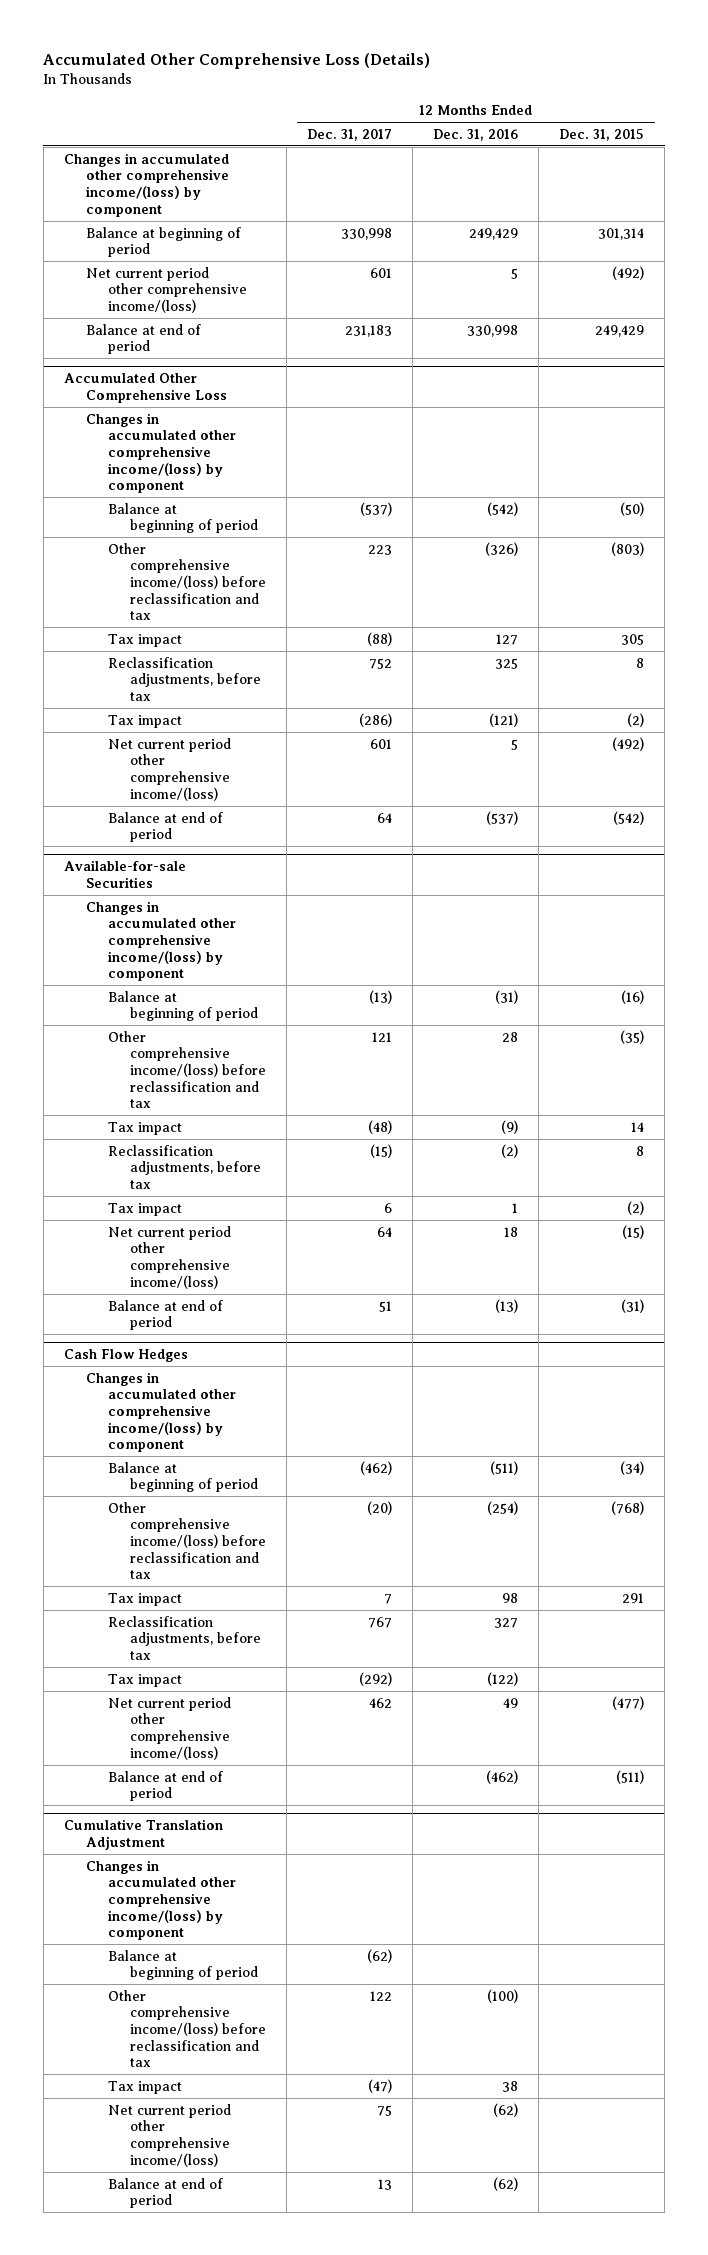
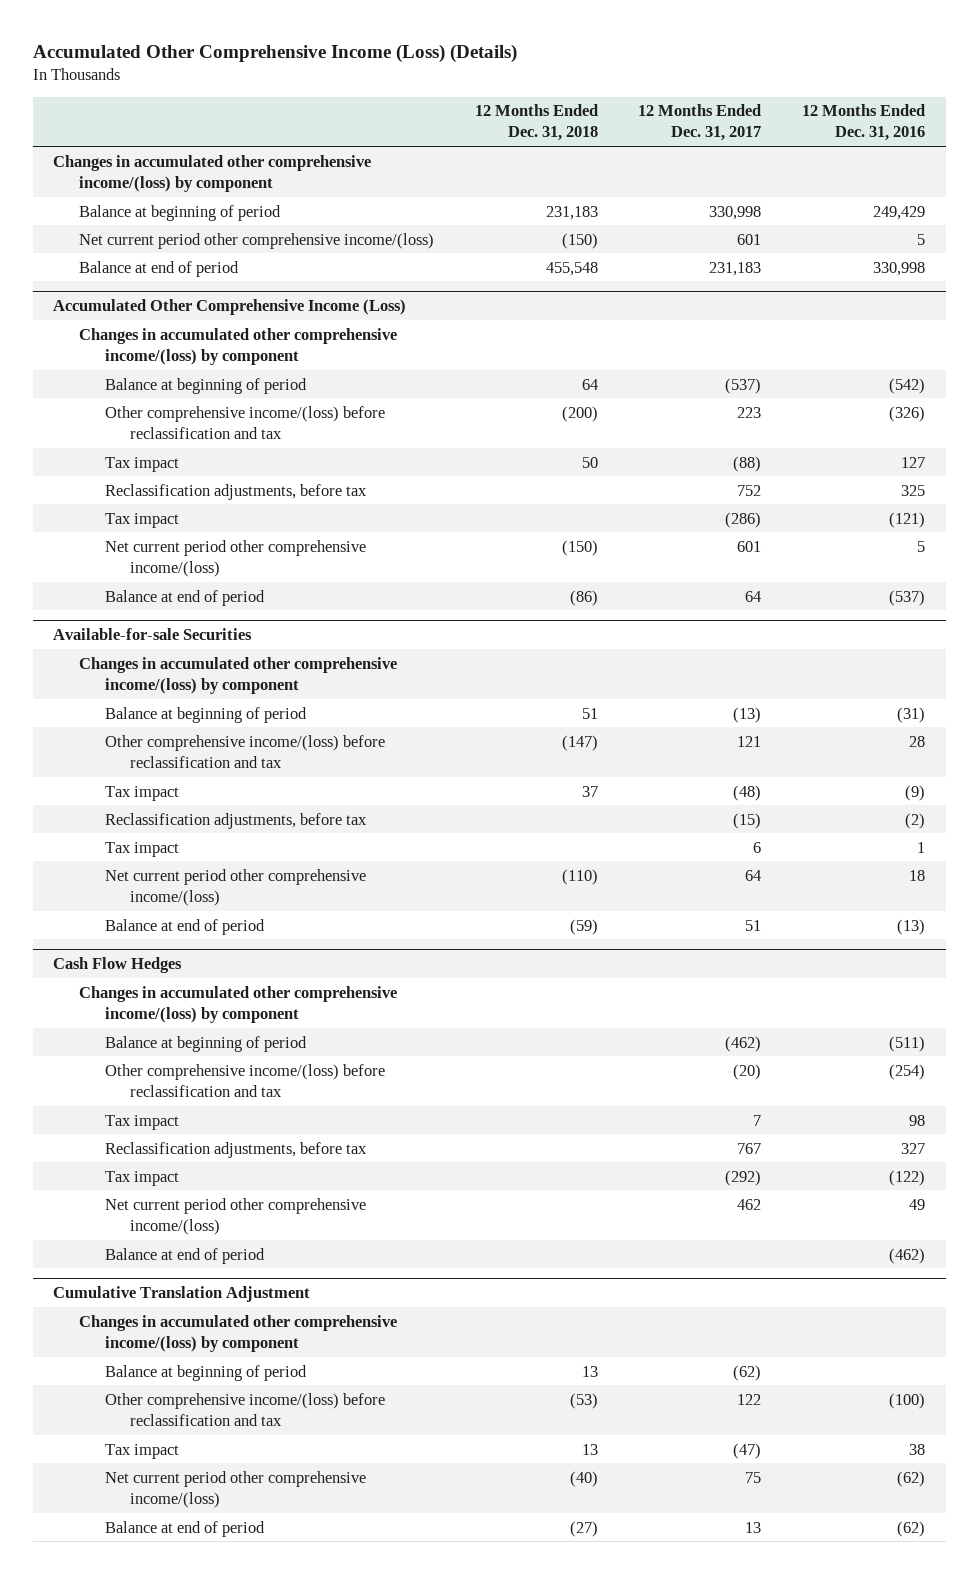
- Accumulated Other Comprehensive Loss (Details)
+ Accumulated Other Comprehensive Income (Loss) (Details)
- | 12 Months Ended Dec. 31, 2017 | 12 Months Ended Dec. 31, 2016 | 12 Months Ended Dec. 31, 2015
+ | 12 Months Ended Dec. 31, 2018 | 12 Months Ended Dec. 31, 2017 | 12 Months Ended Dec. 31, 2016
- Accumulated Other Comprehensive Loss
+ Accumulated Other Comprehensive Income (Loss)

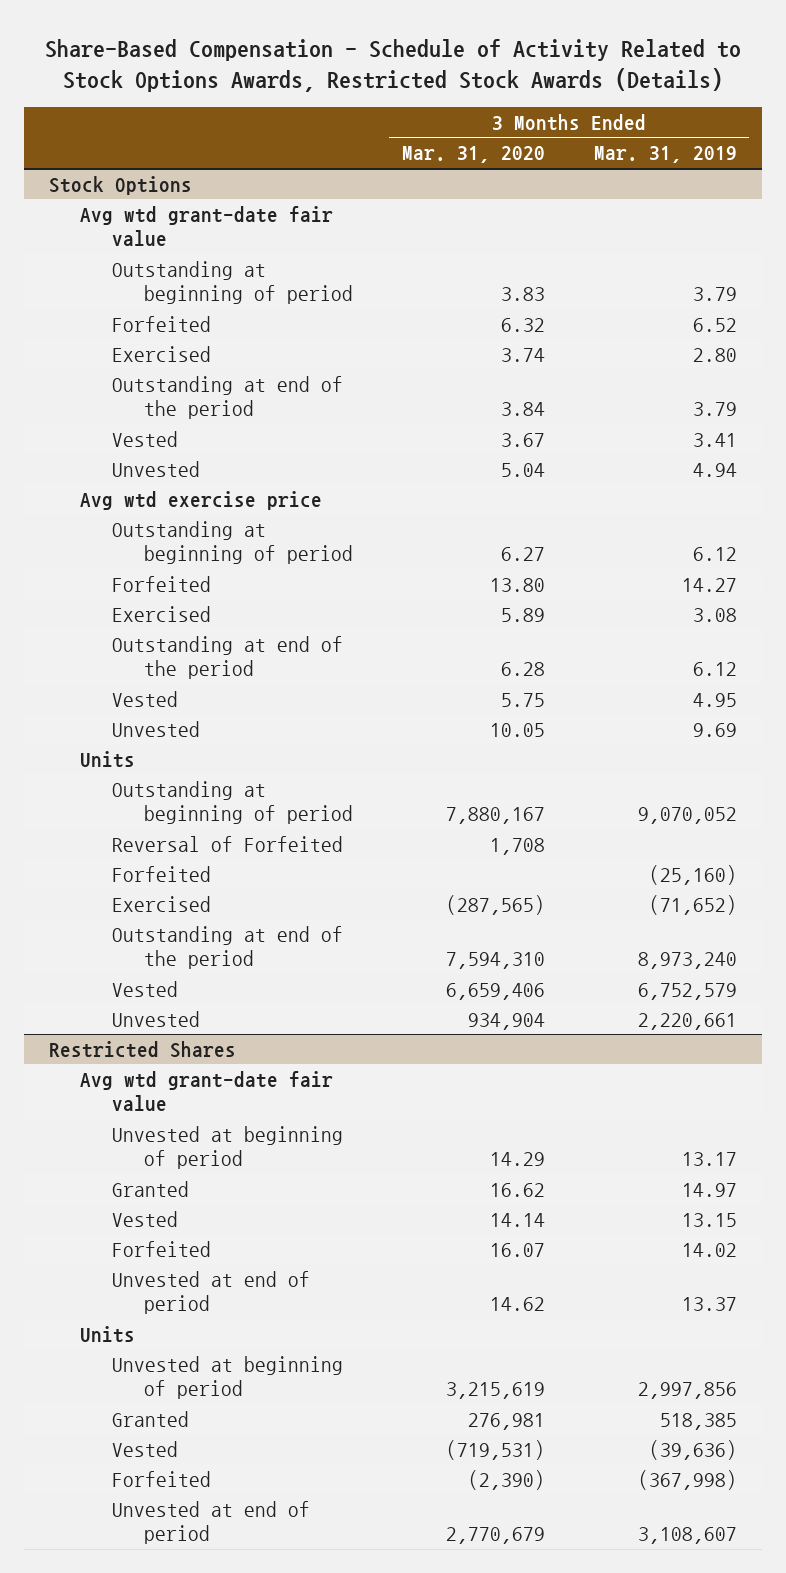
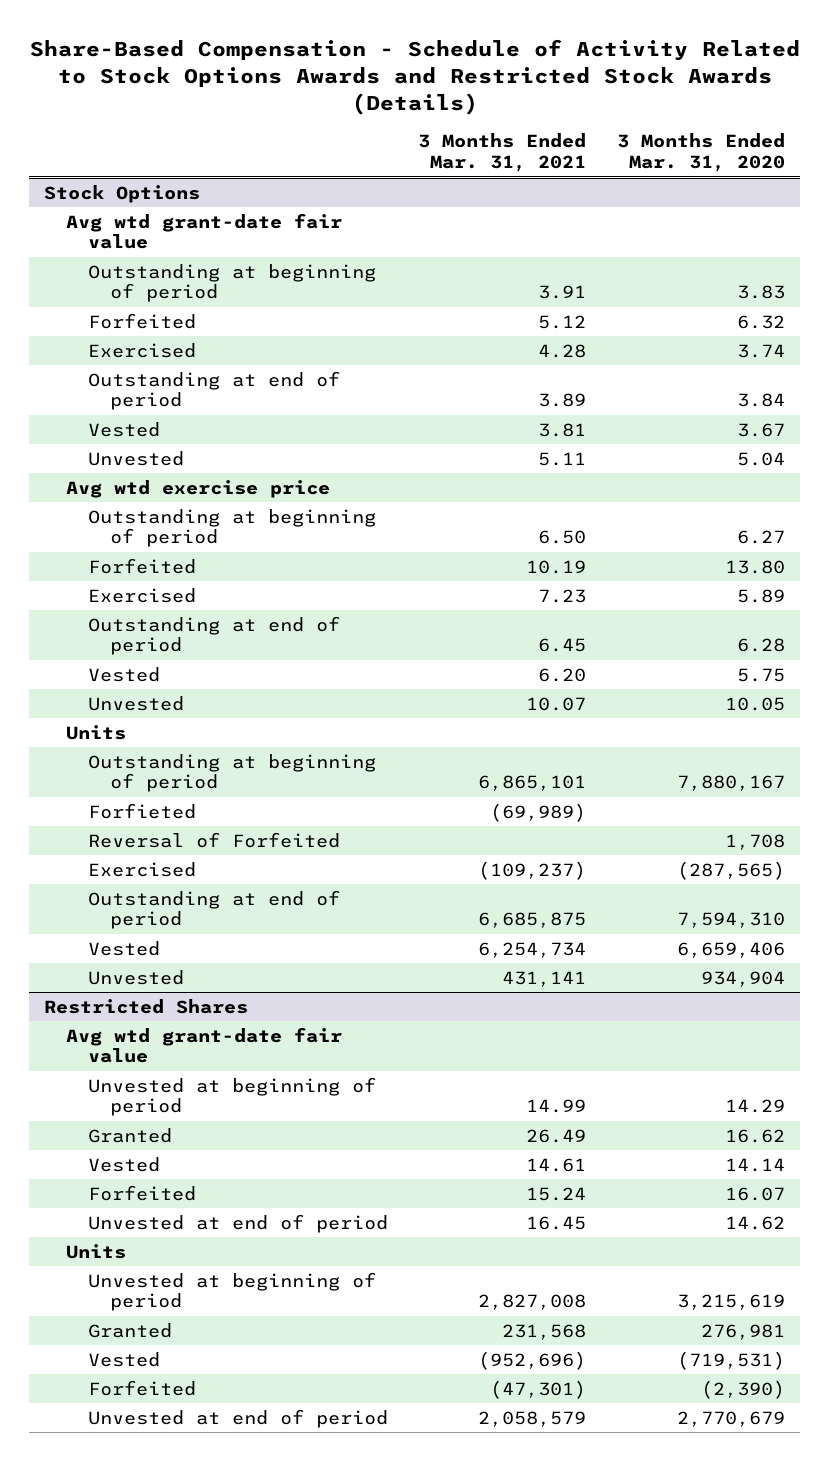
- Share-Based Compensation - Schedule of Activity Related to Stock Options Awards, Restricted Stock Awards (Details)
+ Share-Based Compensation - Schedule of Activity Related to Stock Options Awards and Restricted Stock Awards (Details)
- | 3 Months Ended Mar. 31, 2020 | 3 Months Ended Mar. 31, 2019
+ | 3 Months Ended Mar. 31, 2021 | 3 Months Ended Mar. 31, 2020
@ Stock Options
- Outstanding at end of the period | 3.84 | 3.79
+ Outstanding at end of period | 3.89 | 3.84
- Outstanding at end of the period | 6.28 | 6.12
+ Outstanding at end of period | 6.45 | 6.28
+ Forfieted | (69,989) |
- Forfeited | | (25,160)
- Outstanding at end of the period | 7,594,310 | 8,973,240
+ Outstanding at end of period | 6,685,875 | 7,594,310

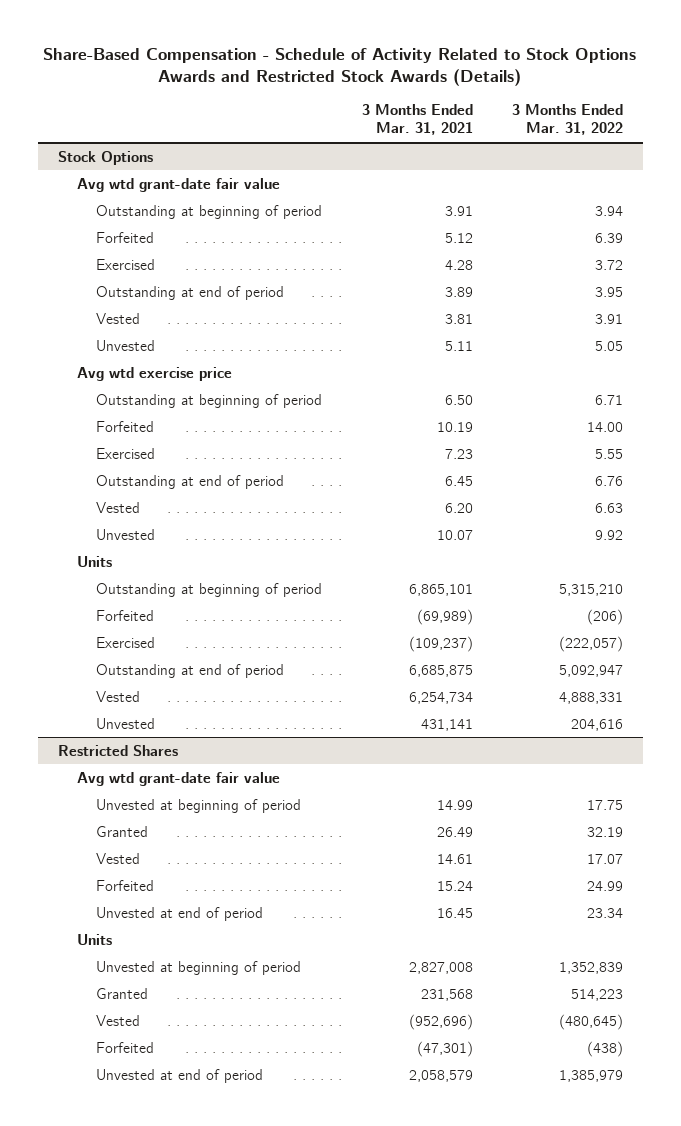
- | 3 Months Ended Mar. 31, 2021 | 3 Months Ended Mar. 31, 2020
+ | 3 Months Ended Mar. 31, 2021 | 3 Months Ended Mar. 31, 2022
@ Stock Options
- Forfieted | (69,989) |
- Reversal of Forfeited | | 1,708
+ Forfeited | (69,989) | (206)

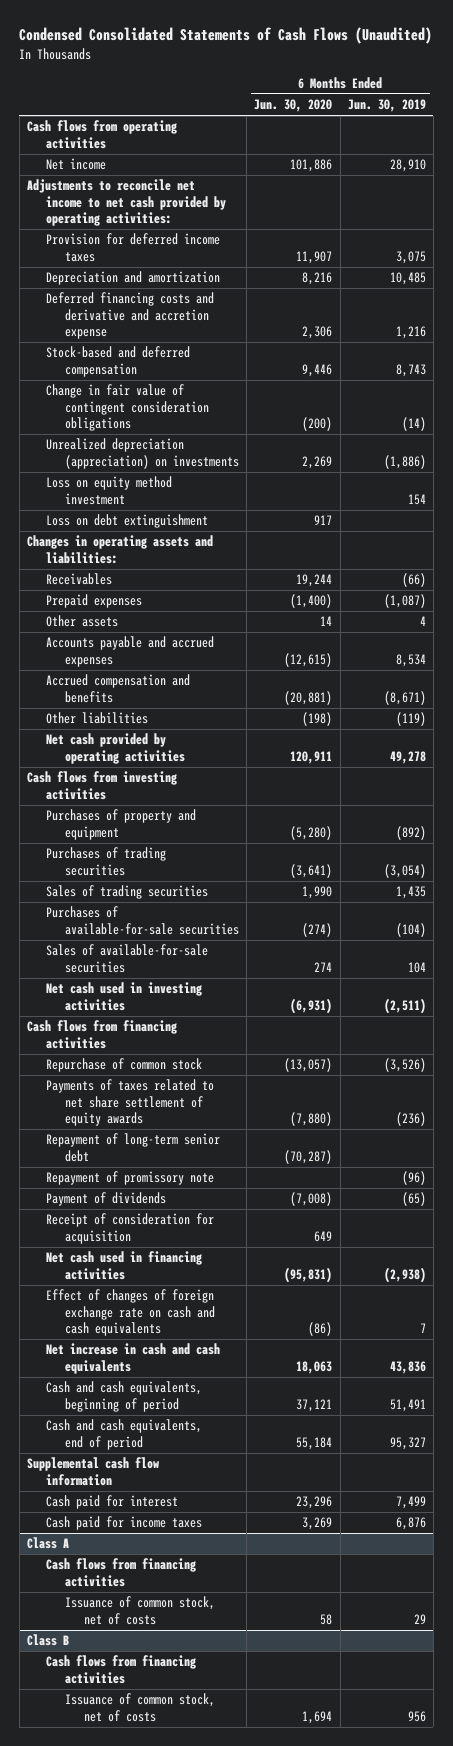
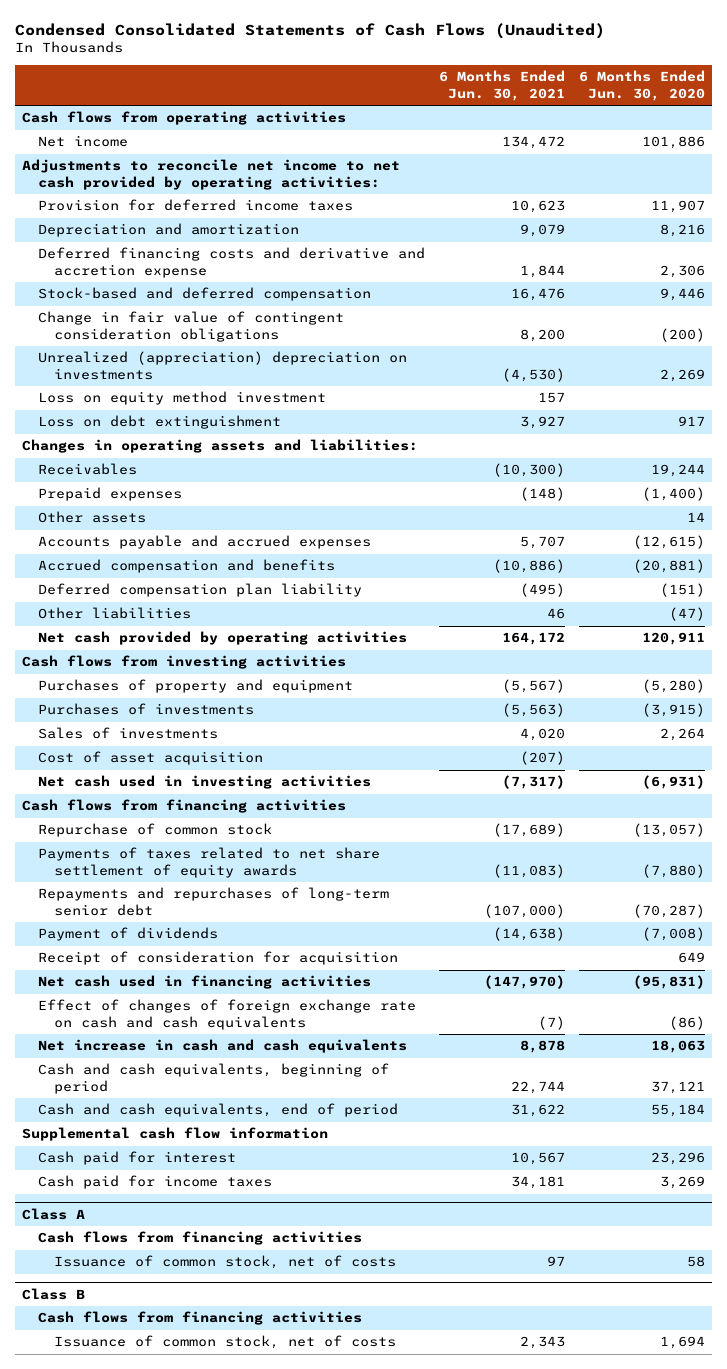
- | 6 Months Ended Jun. 30, 2020 | 6 Months Ended Jun. 30, 2019
+ | 6 Months Ended Jun. 30, 2021 | 6 Months Ended Jun. 30, 2020
- Unrealized depreciation (appreciation) on investments | 2,269 | (1,886)
+ Unrealized (appreciation) depreciation on investments | (4,530) | 2,269
- Other liabilities | (198) | (119)
+ Deferred compensation plan liability | (495) | (151)
+ Other liabilities | 46 | (47)
- Purchases of trading securities | (3,641) | (3,054)
- Sales of trading securities | 1,990 | 1,435
- Purchases of available-for-sale securities | (274) | (104)
- Sales of available-for-sale securities | 274 | 104
+ Purchases of investments | (5,563) | (3,915)
+ Sales of investments | 4,020 | 2,264
+ Cost of asset acquisition | (207) |
- Repayment of long-term senior debt | (70,287) |
- Repayment of promissory note | | (96)
+ Repayments and repurchases of long-term senior debt | (107,000) | (70,287)

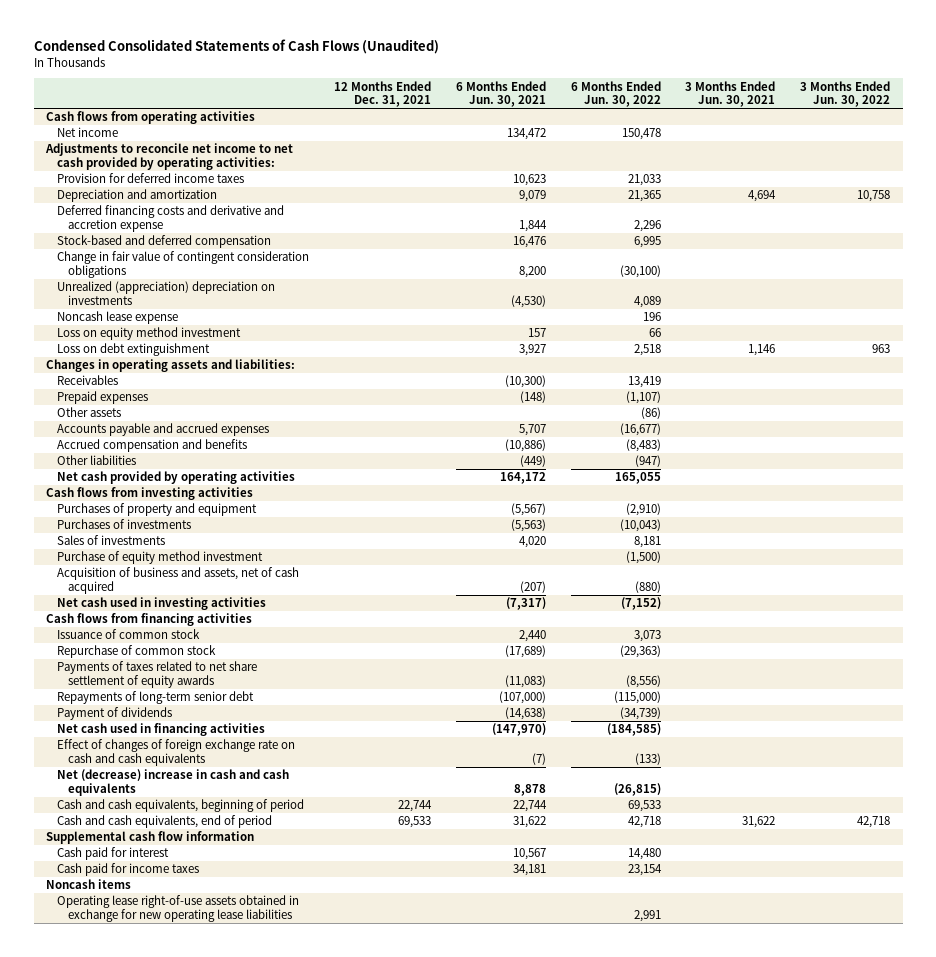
- | 6 Months Ended Jun. 30, 2021 | 6 Months Ended Jun. 30, 2020
+ | 12 Months Ended Dec. 31, 2021 | 6 Months Ended Jun. 30, 2021 | 6 Months Ended Jun. 30, 2022 | 3 Months Ended Jun. 30, 2021 | 3 Months Ended Jun. 30, 2022
+ Noncash lease expense | | | 196 | |
- Deferred compensation plan liability | (495) | (151)
- Other liabilities | 46 | (47)
+ Other liabilities | | (449) | (947) | |
- Cost of asset acquisition | (207) |
+ Purchase of equity method investment | | | (1,500) | |
+ Acquisition of business and assets, net of cash acquired | | (207) | (880) | |
+ Issuance of common stock | | 2,440 | 3,073 | |
- Repayments and repurchases of long-term senior debt | (107,000) | (70,287)
+ Repayments of long-term senior debt | | (107,000) | (115,000) | |
- Receipt of consideration for acquisition | | 649
- Net increase in cash and cash equivalents | 8,878 | 18,063
+ Net (decrease) increase in cash and cash equivalents | | 8,878 | (26,815) | |
- Class A
- Cash flows from financing activities
- Issuance of common stock, net of costs | 97 | 58
- Class B
- Cash flows from financing activities
- Issuance of common stock, net of costs | 2,343 | 1,694
+ Noncash items
+ Operating lease right-of-use assets obtained in exchange for new operating lease liabilities | | | 2,991 | |

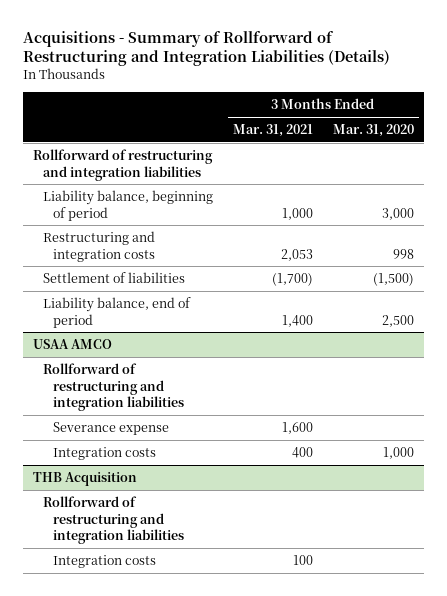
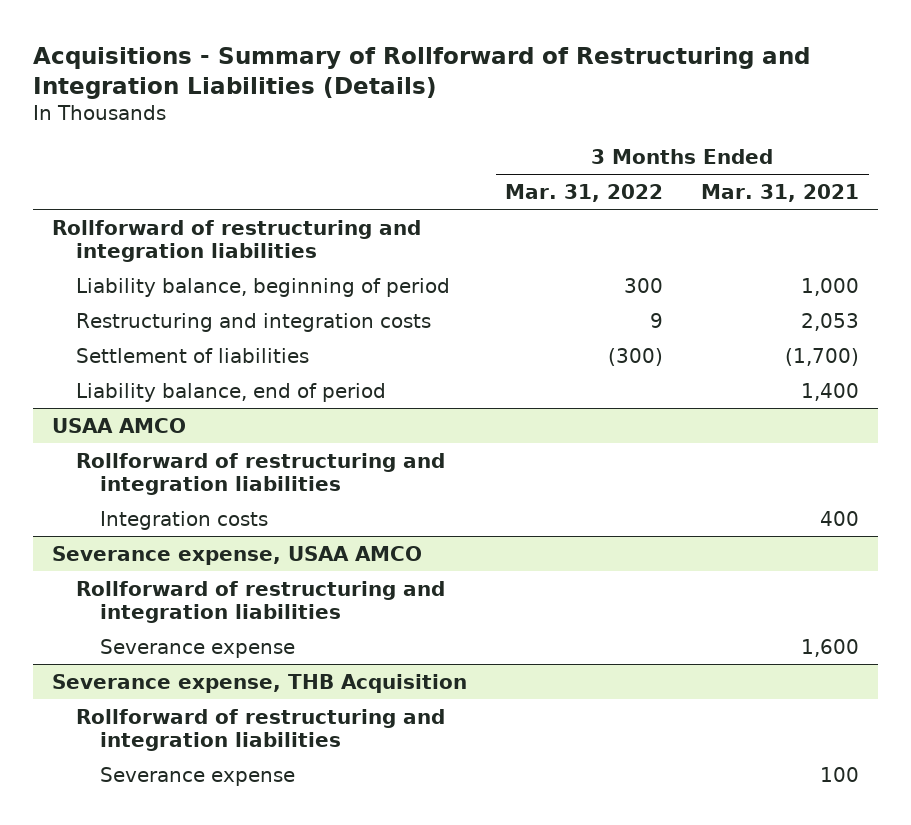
- | 3 Months Ended Mar. 31, 2021 | 3 Months Ended Mar. 31, 2020
+ | 3 Months Ended Mar. 31, 2022 | 3 Months Ended Mar. 31, 2021
@ USAA AMCO
- Severance expense | 1,600 |
- THB Acquisition
+ Severance expense, USAA AMCO
- Integration costs | 100 |
+ Severance expense | | 1,600
+ Severance expense, THB Acquisition
+ Rollforward of restructuring and integration liabilities
+ Severance expense | | 100

